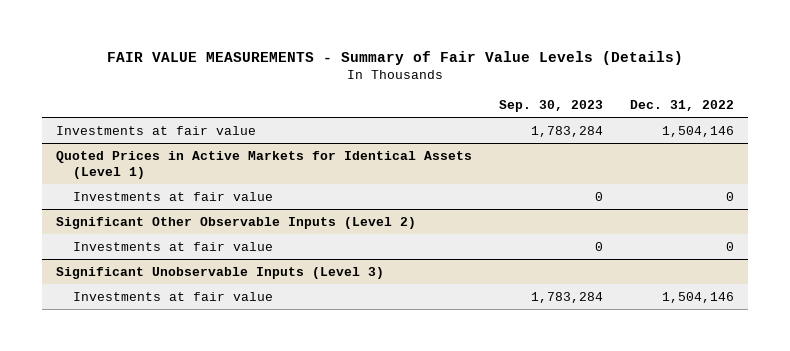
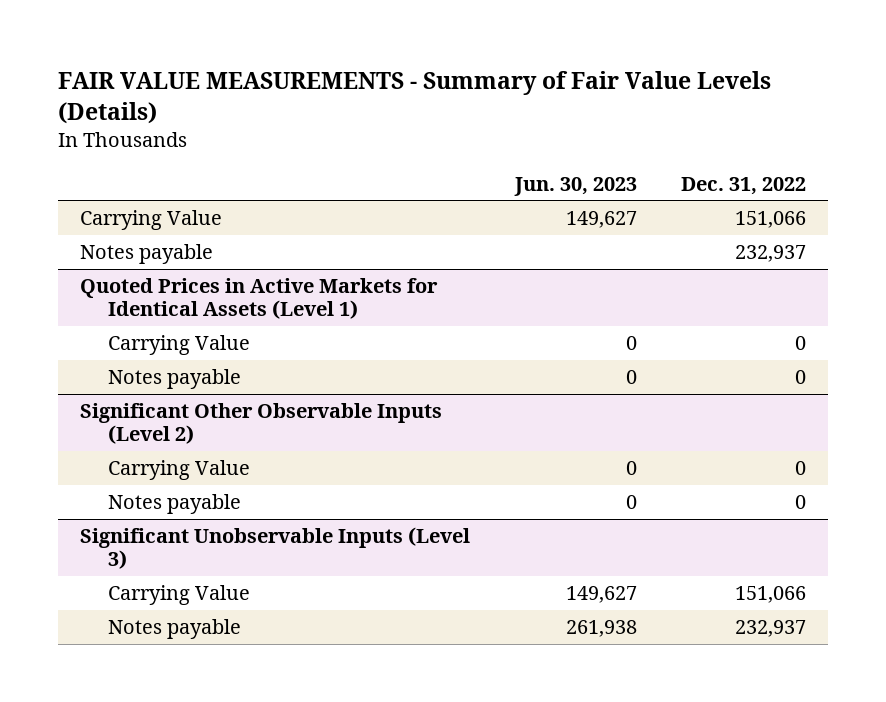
- | Sep. 30, 2023 | Dec. 31, 2022
+ | Jun. 30, 2023 | Dec. 31, 2022
- Investments at fair value | 1,783,284 | 1,504,146
+ Carrying Value | 149,627 | 151,066
+ Notes payable | | 232,937
@ Quoted Prices in Active Markets for Identical Assets (Level 1)
- Investments at fair value | 0 | 0
+ Carrying Value | 0 | 0
+ Notes payable | 0 | 0
@ Significant Other Observable Inputs (Level 2)
- Investments at fair value | 0 | 0
+ Carrying Value | 0 | 0
+ Notes payable | 0 | 0
@ Significant Unobservable Inputs (Level 3)
- Investments at fair value | 1,783,284 | 1,504,146
+ Carrying Value | 149,627 | 151,066
+ Notes payable | 261,938 | 232,937

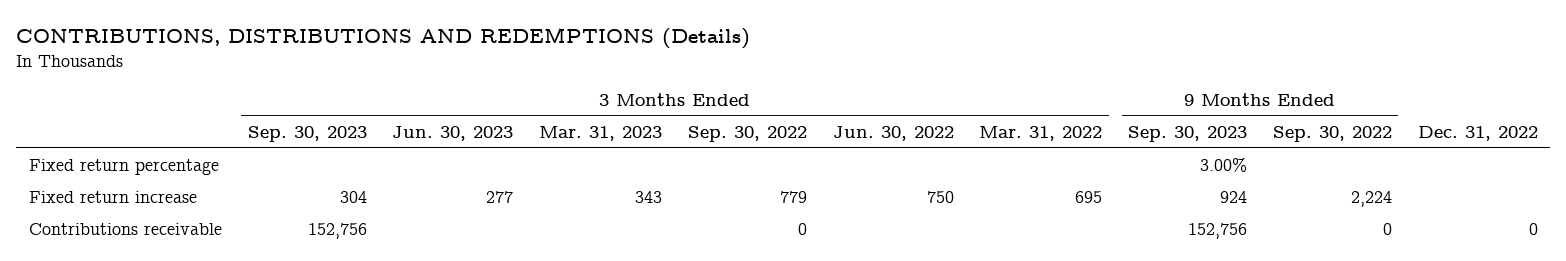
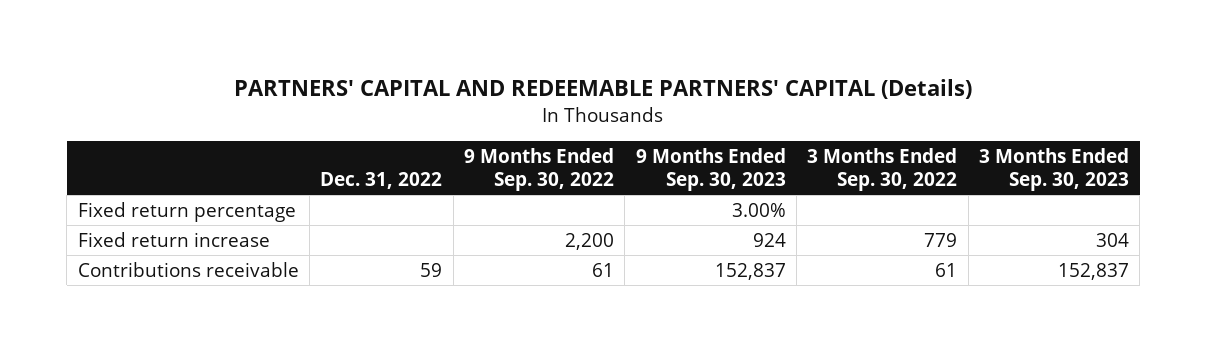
- CONTRIBUTIONS, DISTRIBUTIONS AND REDEMPTIONS (Details)
+ PARTNERS' CAPITAL AND REDEEMABLE PARTNERS' CAPITAL (Details)
- | 3 Months Ended Sep. 30, 2023 | 3 Months Ended Jun. 30, 2023 | 3 Months Ended Mar. 31, 2023 | 3 Months Ended Sep. 30, 2022 | 3 Months Ended Jun. 30, 2022 | 3 Months Ended Mar. 31, 2022 | 9 Months Ended Sep. 30, 2023 | 9 Months Ended Sep. 30, 2022 | Dec. 31, 2022
+ | Dec. 31, 2022 | 9 Months Ended Sep. 30, 2022 | 9 Months Ended Sep. 30, 2023 | 3 Months Ended Sep. 30, 2022 | 3 Months Ended Sep. 30, 2023
- Fixed return increase | 304 | 277 | 343 | 779 | 750 | 695 | 924 | 2,224 |
- Contributions receivable | 152,756 | | | 0 | | | 152,756 | 0 | 0
+ Fixed return increase | | 2,200 | 924 | 779 | 304
+ Contributions receivable | 59 | 61 | 152,837 | 61 | 152,837

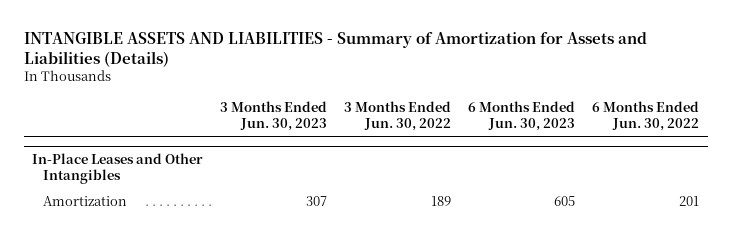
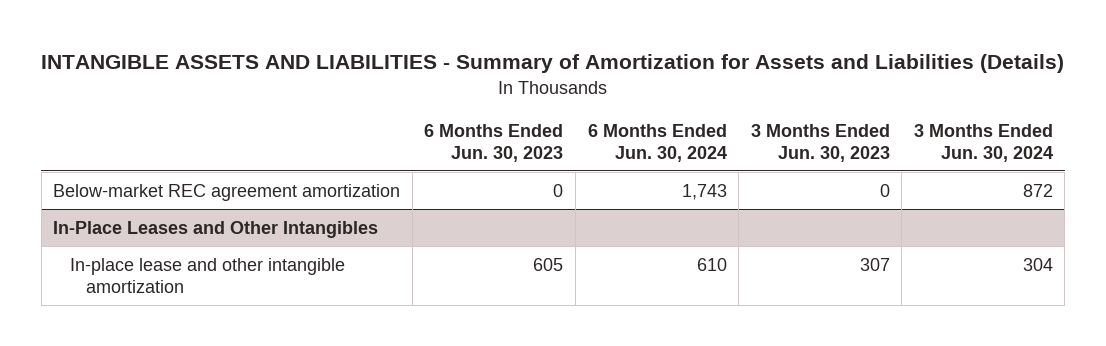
- | 3 Months Ended Jun. 30, 2023 | 3 Months Ended Jun. 30, 2022 | 6 Months Ended Jun. 30, 2023 | 6 Months Ended Jun. 30, 2022
+ | 6 Months Ended Jun. 30, 2023 | 6 Months Ended Jun. 30, 2024 | 3 Months Ended Jun. 30, 2023 | 3 Months Ended Jun. 30, 2024
+ Below-market REC agreement amortization | 0 | 1,743 | 0 | 872
@ In-Place Leases and Other Intangibles
- Amortization | 307 | 189 | 605 | 201
+ In-place lease and other intangible amortization | 605 | 610 | 307 | 304

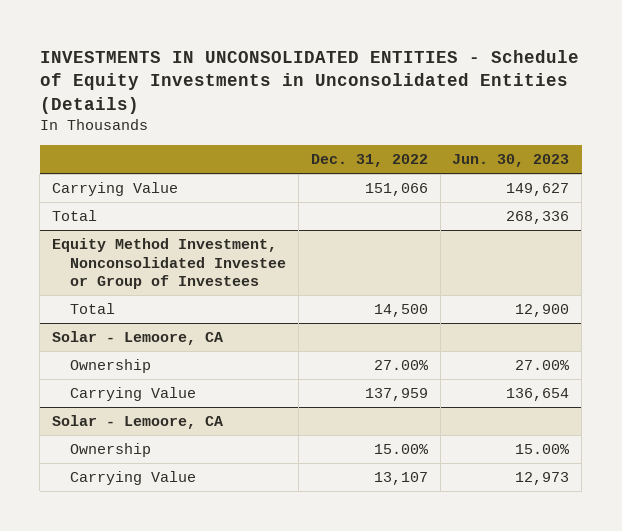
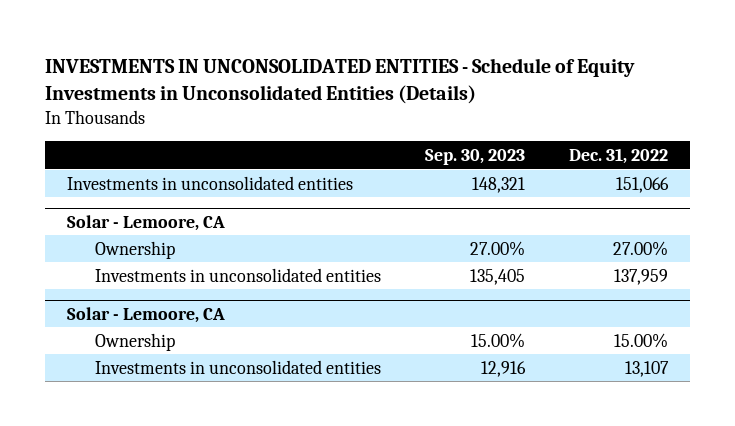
- | Dec. 31, 2022 | Jun. 30, 2023
+ | Sep. 30, 2023 | Dec. 31, 2022
- Carrying Value | 151,066 | 149,627
- Total | | 268,336
- Equity Method Investment, Nonconsolidated Investee or Group of Investees
- Total | 14,500 | 12,900
+ Investments in unconsolidated entities | 148,321 | 151,066
@ Solar - Lemoore, CA
- Carrying Value | 137,959 | 136,654
+ Investments in unconsolidated entities | 135,405 | 137,959
- Carrying Value | 13,107 | 12,973
+ Investments in unconsolidated entities | 12,916 | 13,107

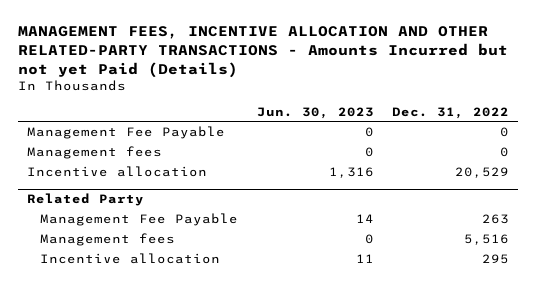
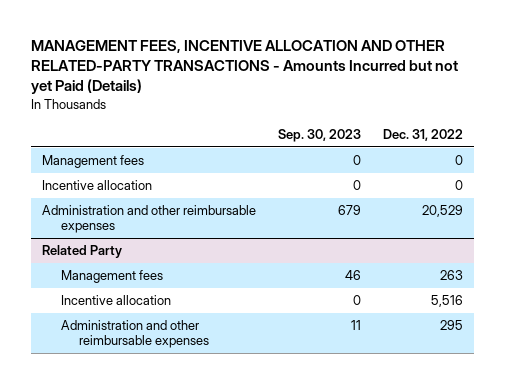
- | Jun. 30, 2023 | Dec. 31, 2022
+ | Sep. 30, 2023 | Dec. 31, 2022
- Management Fee Payable | 0 | 0
- Incentive allocation | 1,316 | 20,529
+ Incentive allocation | 0 | 0
+ Administration and other reimbursable expenses | 679 | 20,529
@ Related Party
- Management Fee Payable | 14 | 263
- Management fees | 0 | 5,516
- Incentive allocation | 11 | 295
+ Management fees | 46 | 263
+ Incentive allocation | 0 | 5,516
+ Administration and other reimbursable expenses | 11 | 295

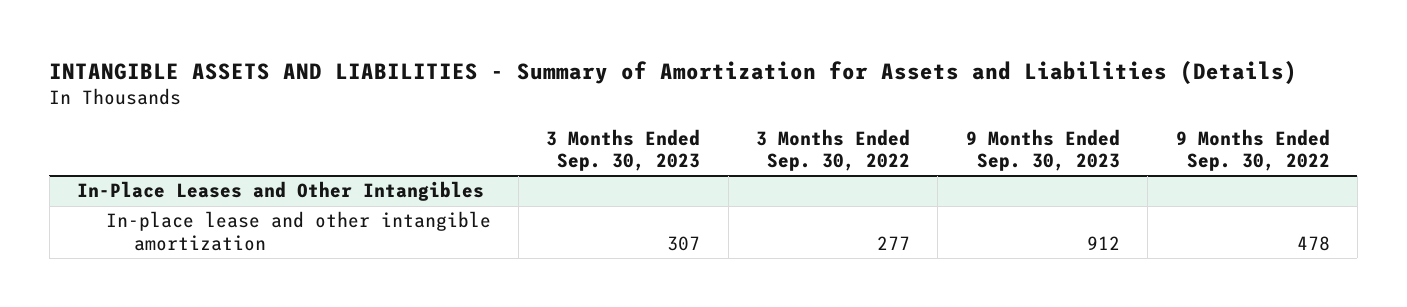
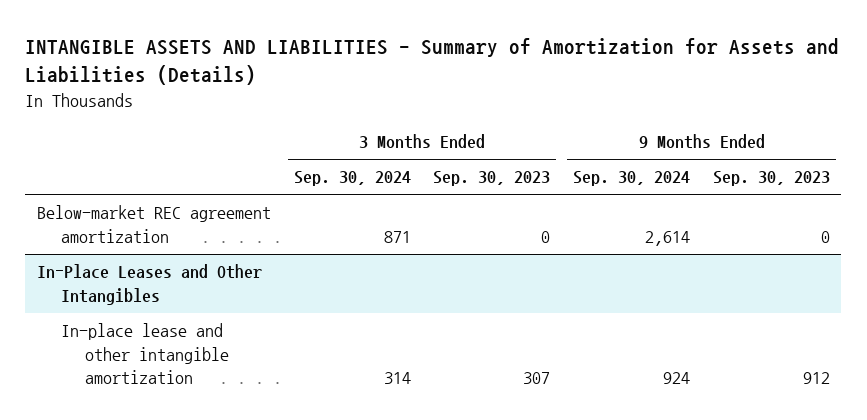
- | 3 Months Ended Sep. 30, 2023 | 3 Months Ended Sep. 30, 2022 | 9 Months Ended Sep. 30, 2023 | 9 Months Ended Sep. 30, 2022
+ | 3 Months Ended Sep. 30, 2024 | 3 Months Ended Sep. 30, 2023 | 9 Months Ended Sep. 30, 2024 | 9 Months Ended Sep. 30, 2023
+ Below-market REC agreement amortization | 871 | 0 | 2,614 | 0

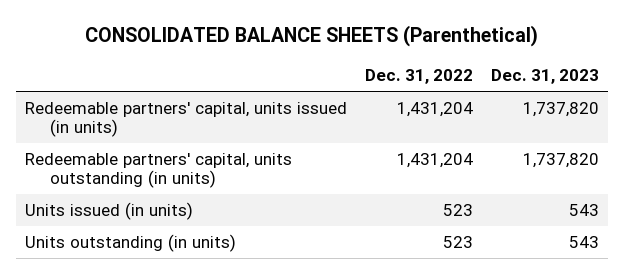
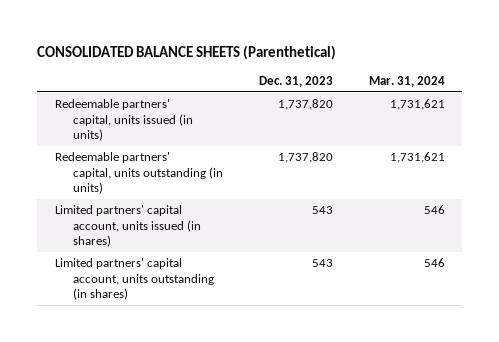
- | Dec. 31, 2022 | Dec. 31, 2023
+ | Dec. 31, 2023 | Mar. 31, 2024
- Units issued (in units) | 523 | 543
- Units outstanding (in units) | 523 | 543
+ Limited partners' capital account, units issued (in shares) | 543 | 546
+ Limited partners' capital account, units outstanding (in shares) | 543 | 546

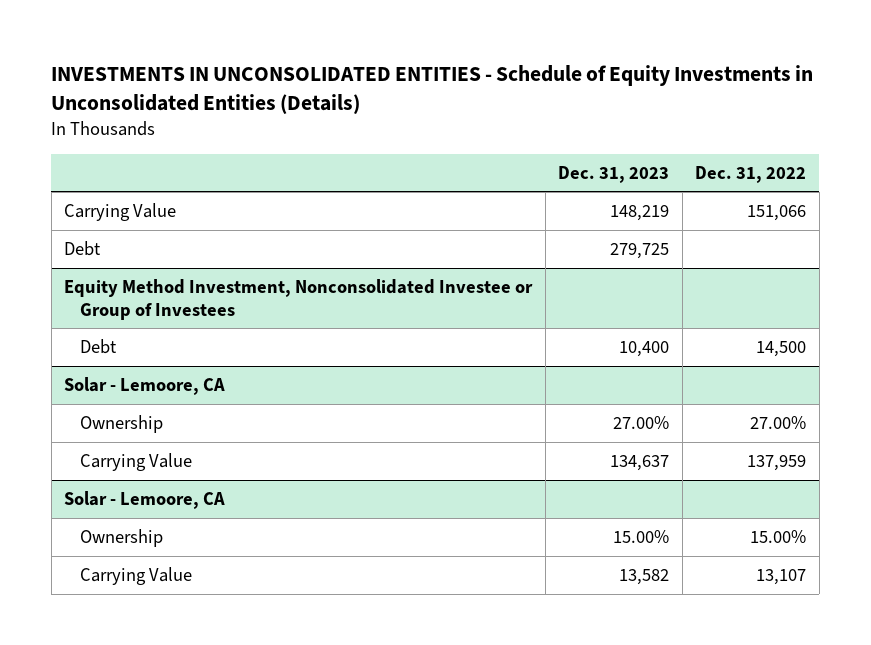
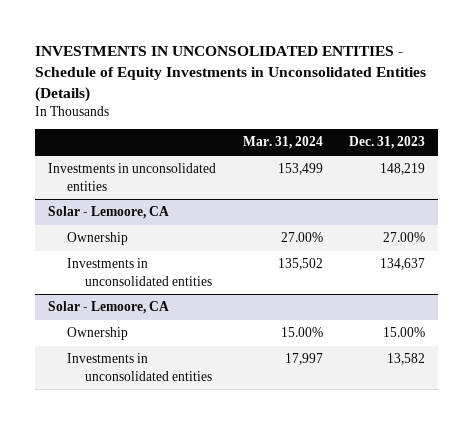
- | Dec. 31, 2023 | Dec. 31, 2022
+ | Mar. 31, 2024 | Dec. 31, 2023
- Carrying Value | 148,219 | 151,066
- Debt | 279,725 |
- Equity Method Investment, Nonconsolidated Investee or Group of Investees
- Debt | 10,400 | 14,500
+ Investments in unconsolidated entities | 153,499 | 148,219
@ Solar - Lemoore, CA
- Carrying Value | 134,637 | 137,959
+ Investments in unconsolidated entities | 135,502 | 134,637
- Carrying Value | 13,582 | 13,107
+ Investments in unconsolidated entities | 17,997 | 13,582

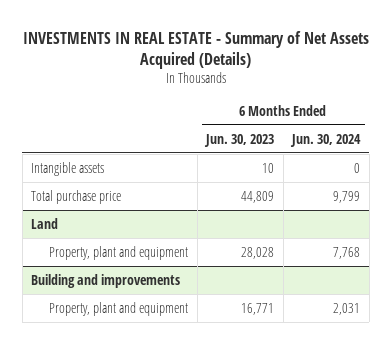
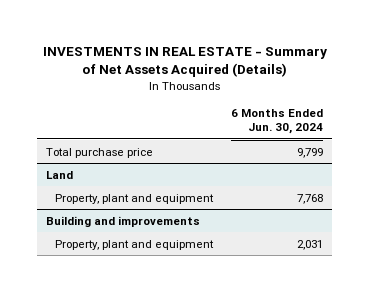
- | 6 Months Ended Jun. 30, 2023 | 6 Months Ended Jun. 30, 2024
+ | 6 Months Ended Jun. 30, 2024
- Intangible assets | 10 | 0

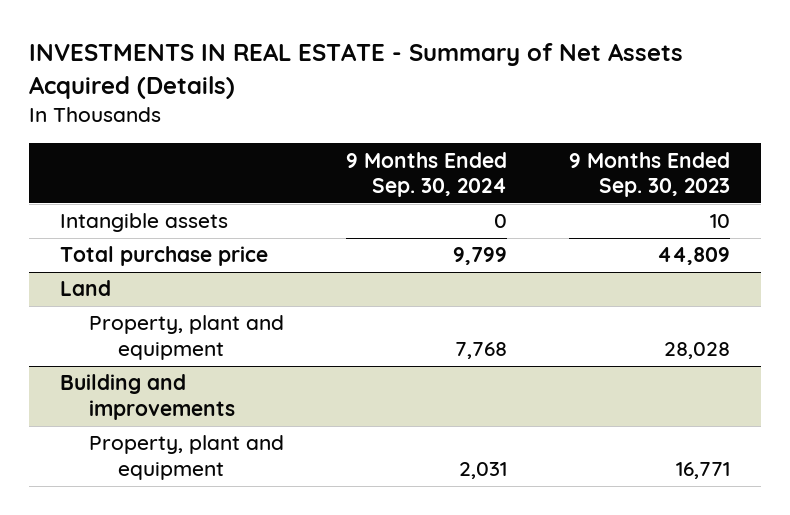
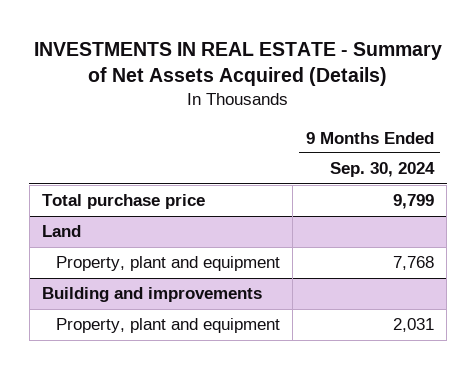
- | 9 Months Ended Sep. 30, 2024 | 9 Months Ended Sep. 30, 2023
+ | 9 Months Ended Sep. 30, 2024
- Intangible assets | 0 | 10

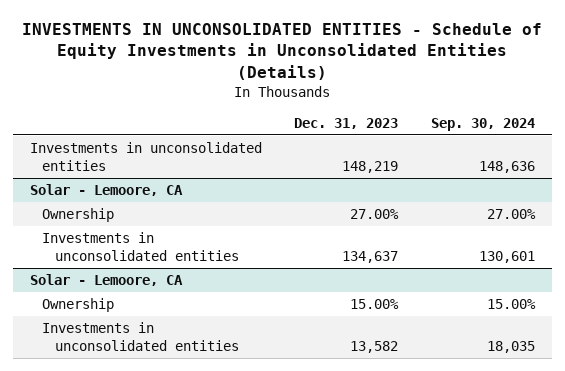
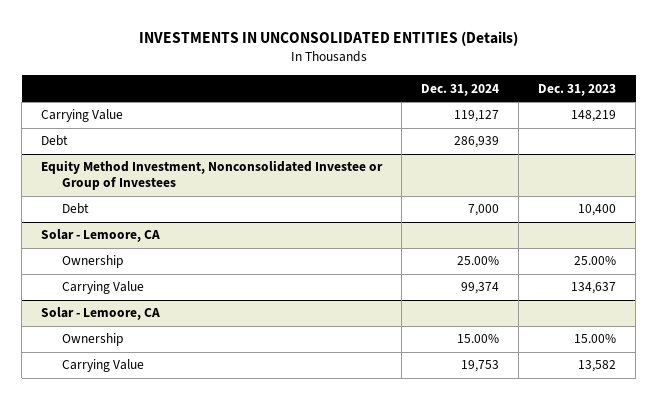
- INVESTMENTS IN UNCONSOLIDATED ENTITIES - Schedule of Equity Investments in Unconsolidated Entities (Details)
+ INVESTMENTS IN UNCONSOLIDATED ENTITIES (Details)
- | Dec. 31, 2023 | Sep. 30, 2024
+ | Dec. 31, 2024 | Dec. 31, 2023
- Investments in unconsolidated entities | 148,219 | 148,636
+ Carrying Value | 119,127 | 148,219
+ Debt | 286,939 |
+ Equity Method Investment, Nonconsolidated Investee or Group of Investees
+ Debt | 7,000 | 10,400
@ Solar - Lemoore, CA
- Ownership | 27.00% | 27.00%
- Investments in unconsolidated entities | 134,637 | 130,601
+ Ownership | 25.00% | 25.00%
+ Carrying Value | 99,374 | 134,637
- Investments in unconsolidated entities | 13,582 | 18,035
+ Carrying Value | 19,753 | 13,582

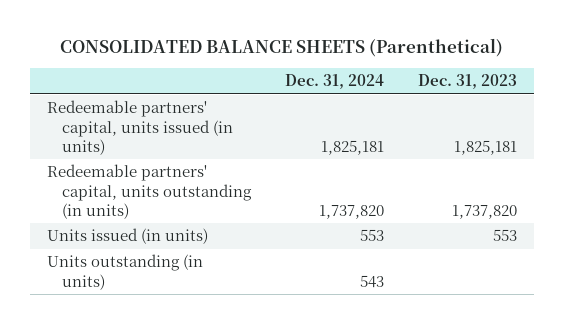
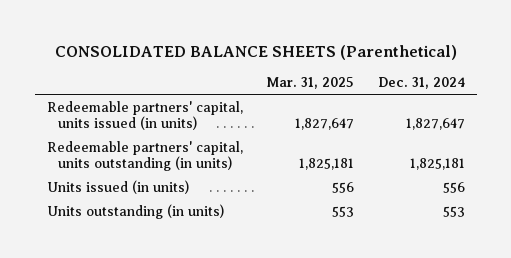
- | Dec. 31, 2024 | Dec. 31, 2023
+ | Mar. 31, 2025 | Dec. 31, 2024
- Redeemable partners' capital, units issued (in units) | 1,825,181 | 1,825,181
- Redeemable partners' capital, units outstanding (in units) | 1,737,820 | 1,737,820
- Units issued (in units) | 553 | 553
- Units outstanding (in units) | 543 |
+ Redeemable partners' capital, units issued (in units) | 1,827,647 | 1,827,647
+ Redeemable partners' capital, units outstanding (in units) | 1,825,181 | 1,825,181
+ Units issued (in units) | 556 | 556
+ Units outstanding (in units) | 553 | 553

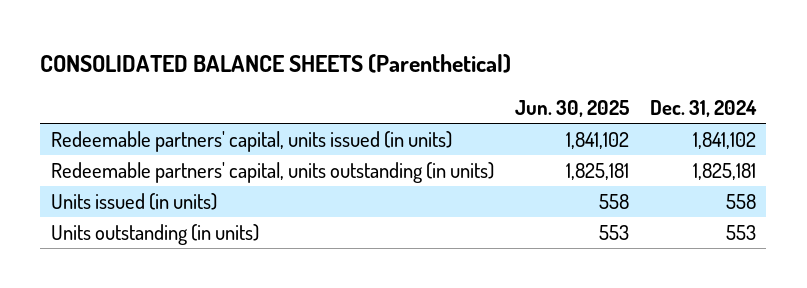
- | Mar. 31, 2025 | Dec. 31, 2024
+ | Jun. 30, 2025 | Dec. 31, 2024
- Redeemable partners' capital, units issued (in units) | 1,827,647 | 1,827,647
+ Redeemable partners' capital, units issued (in units) | 1,841,102 | 1,841,102
- Units issued (in units) | 556 | 556
+ Units issued (in units) | 558 | 558

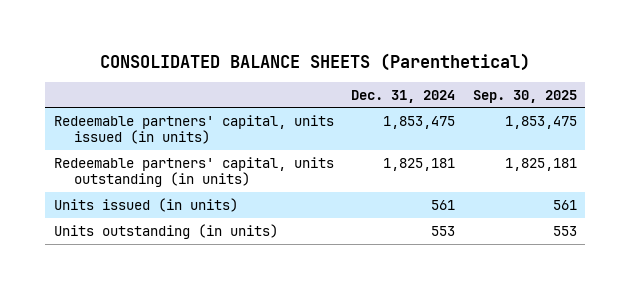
- | Jun. 30, 2025 | Dec. 31, 2024
+ | Dec. 31, 2024 | Sep. 30, 2025
- Redeemable partners' capital, units issued (in units) | 1,841,102 | 1,841,102
+ Redeemable partners' capital, units issued (in units) | 1,853,475 | 1,853,475
- Units issued (in units) | 558 | 558
+ Units issued (in units) | 561 | 561

